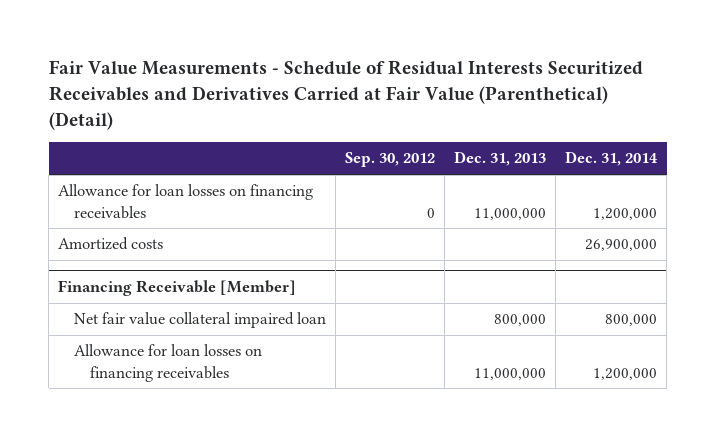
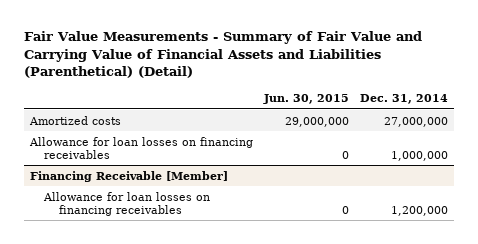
- Fair Value Measurements - Schedule of Residual Interests Securitized Receivables and Derivatives Carried at Fair Value (Parenthetical) (Detail)
+ Fair Value Measurements - Summary of Fair Value and Carrying Value of Financial Assets and Liabilities (Parenthetical) (Detail)
- | Sep. 30, 2012 | Dec. 31, 2013 | Dec. 31, 2014
+ | Jun. 30, 2015 | Dec. 31, 2014
- Allowance for loan losses on financing receivables | 0 | 11,000,000 | 1,200,000
- Amortized costs | | | 26,900,000
+ Amortized costs | 29,000,000 | 27,000,000
+ Allowance for loan losses on financing receivables | 0 | 1,000,000
@ Financing Receivable [Member]
- Net fair value collateral impaired loan | | 800,000 | 800,000

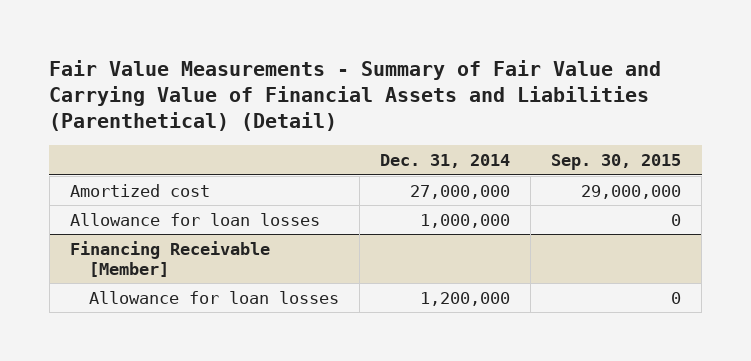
- | Jun. 30, 2015 | Dec. 31, 2014
+ | Dec. 31, 2014 | Sep. 30, 2015
- Amortized costs | 29,000,000 | 27,000,000
- Allowance for loan losses on financing receivables | 0 | 1,000,000
+ Amortized cost | 27,000,000 | 29,000,000
+ Allowance for loan losses | 1,000,000 | 0
@ Financing Receivable [Member]
- Allowance for loan losses on financing receivables | 0 | 1,200,000
+ Allowance for loan losses | 1,200,000 | 0

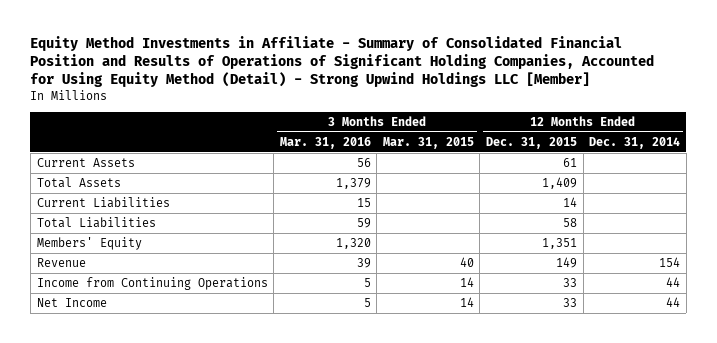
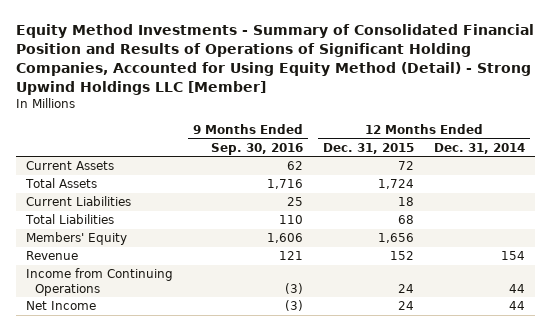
- Equity Method Investments in Affiliate - Summary of Consolidated Financial Position and Results of Operations of Significant Holding Companies, Accounted for Using Equity Method (Detail) - Strong Upwind Holdings LLC [Member]
+ Equity Method Investments - Summary of Consolidated Financial Position and Results of Operations of Significant Holding Companies, Accounted for Using Equity Method (Detail) - Strong Upwind Holdings LLC [Member]
- | 3 Months Ended Mar. 31, 2016 | 3 Months Ended Mar. 31, 2015 | 12 Months Ended Dec. 31, 2015 | 12 Months Ended Dec. 31, 2014
+ | 9 Months Ended Sep. 30, 2016 | 12 Months Ended Dec. 31, 2015 | 12 Months Ended Dec. 31, 2014
- Current Assets | 56 | | 61 |
- Total Assets | 1,379 | | 1,409 |
- Current Liabilities | 15 | | 14 |
- Total Liabilities | 59 | | 58 |
- Members' Equity | 1,320 | | 1,351 |
- Revenue | 39 | 40 | 149 | 154
- Income from Continuing Operations | 5 | 14 | 33 | 44
- Net Income | 5 | 14 | 33 | 44
+ Current Assets | 62 | 72 |
+ Total Assets | 1,716 | 1,724 |
+ Current Liabilities | 25 | 18 |
+ Total Liabilities | 110 | 68 |
+ Members' Equity | 1,606 | 1,656 |
+ Revenue | 121 | 152 | 154
+ Income from Continuing Operations | (3) | 24 | 44
+ Net Income | (3) | 24 | 44

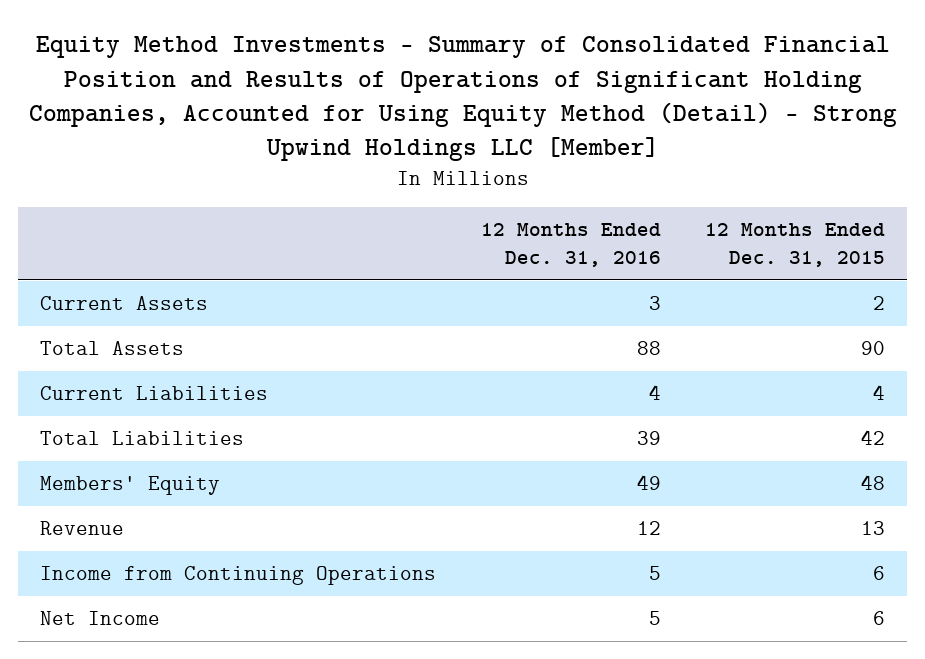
- | 9 Months Ended Sep. 30, 2016 | 12 Months Ended Dec. 31, 2015 | 12 Months Ended Dec. 31, 2014
+ | 12 Months Ended Dec. 31, 2016 | 12 Months Ended Dec. 31, 2015
- Current Assets | 62 | 72 |
- Total Assets | 1,716 | 1,724 |
- Current Liabilities | 25 | 18 |
- Total Liabilities | 110 | 68 |
- Members' Equity | 1,606 | 1,656 |
- Revenue | 121 | 152 | 154
- Income from Continuing Operations | (3) | 24 | 44
- Net Income | (3) | 24 | 44
+ Current Assets | 3 | 2
+ Total Assets | 88 | 90
+ Current Liabilities | 4 | 4
+ Total Liabilities | 39 | 42
+ Members' Equity | 49 | 48
+ Revenue | 12 | 13
+ Income from Continuing Operations | 5 | 6
+ Net Income | 5 | 6

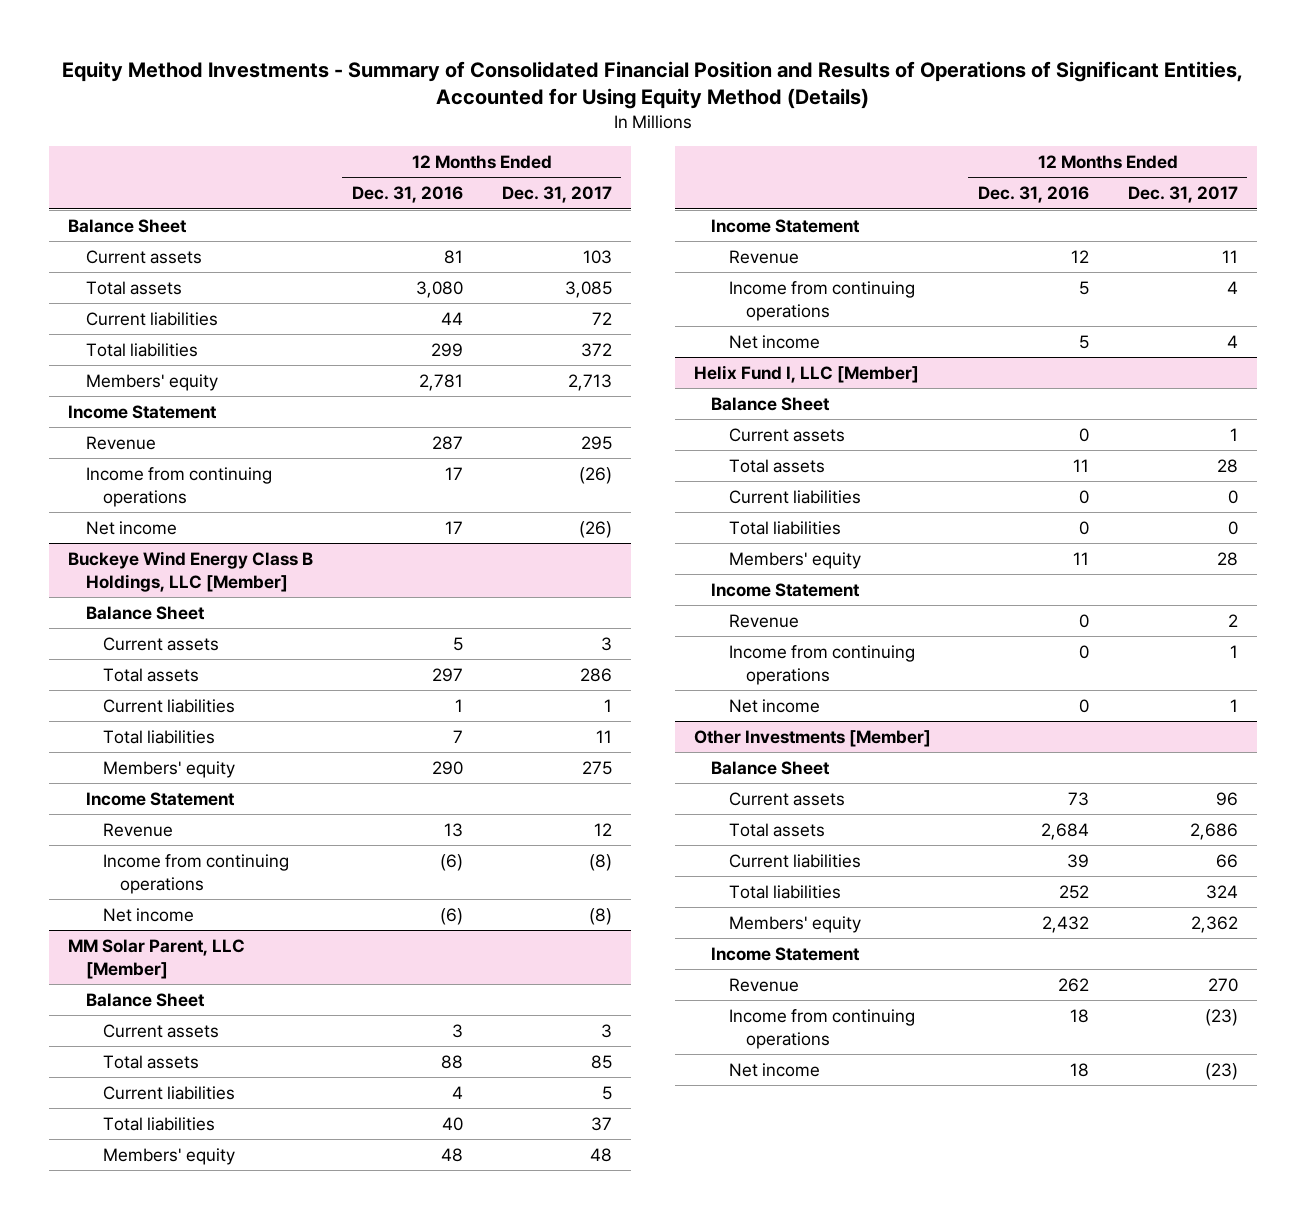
- Equity Method Investments - Summary of Consolidated Financial Position and Results of Operations of Significant Holding Companies, Accounted for Using Equity Method (Detail) - Strong Upwind Holdings LLC [Member]
+ Equity Method Investments - Summary of Consolidated Financial Position and Results of Operations of Significant Entities, Accounted for Using Equity Method (Details)
- | 12 Months Ended Dec. 31, 2016 | 12 Months Ended Dec. 31, 2015
+ | 12 Months Ended Dec. 31, 2016 | 12 Months Ended Dec. 31, 2017
- Current Assets | 3 | 2
- Total Assets | 88 | 90
- Current Liabilities | 4 | 4
- Total Liabilities | 39 | 42
- Members' Equity | 49 | 48
+ Balance Sheet
+ Current assets | 81 | 103
+ Total assets | 3,080 | 3,085
+ Current liabilities | 44 | 72
+ Total liabilities | 299 | 372
+ Members' equity | 2,781 | 2,713
+ Income Statement
+ Revenue | 287 | 295
+ Income from continuing operations | 17 | (26)
+ Net income | 17 | (26)
+ Buckeye Wind Energy Class B Holdings, LLC [Member]
+ Balance Sheet
+ Current assets | 5 | 3
+ Total assets | 297 | 286
+ Current liabilities | 1 | 1
+ Total liabilities | 7 | 11
+ Members' equity | 290 | 275
+ Income Statement
+ Revenue | 13 | 12
+ Income from continuing operations | (6) | (8)
+ Net income | (6) | (8)
+ MM Solar Parent, LLC [Member]
+ Balance Sheet
+ Current assets | 3 | 3
+ Total assets | 88 | 85
+ Current liabilities | 4 | 5
+ Total liabilities | 40 | 37
+ Members' equity | 48 | 48
+ Income Statement
- Income from Continuing Operations | 5 | 6
- Net Income | 5 | 6
+ Income from continuing operations | 5 | 4
+ Net income | 5 | 4
+ Helix Fund I, LLC [Member]
+ Balance Sheet
+ Current assets | 0 | 1
+ Total assets | 11 | 28
+ Current liabilities | 0 | 0
+ Total liabilities | 0 | 0
+ Members' equity | 11 | 28
+ Income Statement
+ Revenue | 0 | 2
+ Income from continuing operations | 0 | 1
+ Net income | 0 | 1
+ Other Investments [Member]
+ Balance Sheet
+ Current assets | 73 | 96
+ Total assets | 2,684 | 2,686
+ Current liabilities | 39 | 66
+ Total liabilities | 252 | 324
+ Members' equity | 2,432 | 2,362
+ Income Statement
+ Revenue | 262 | 270
+ Income from continuing operations | 18 | (23)
+ Net income | 18 | (23)

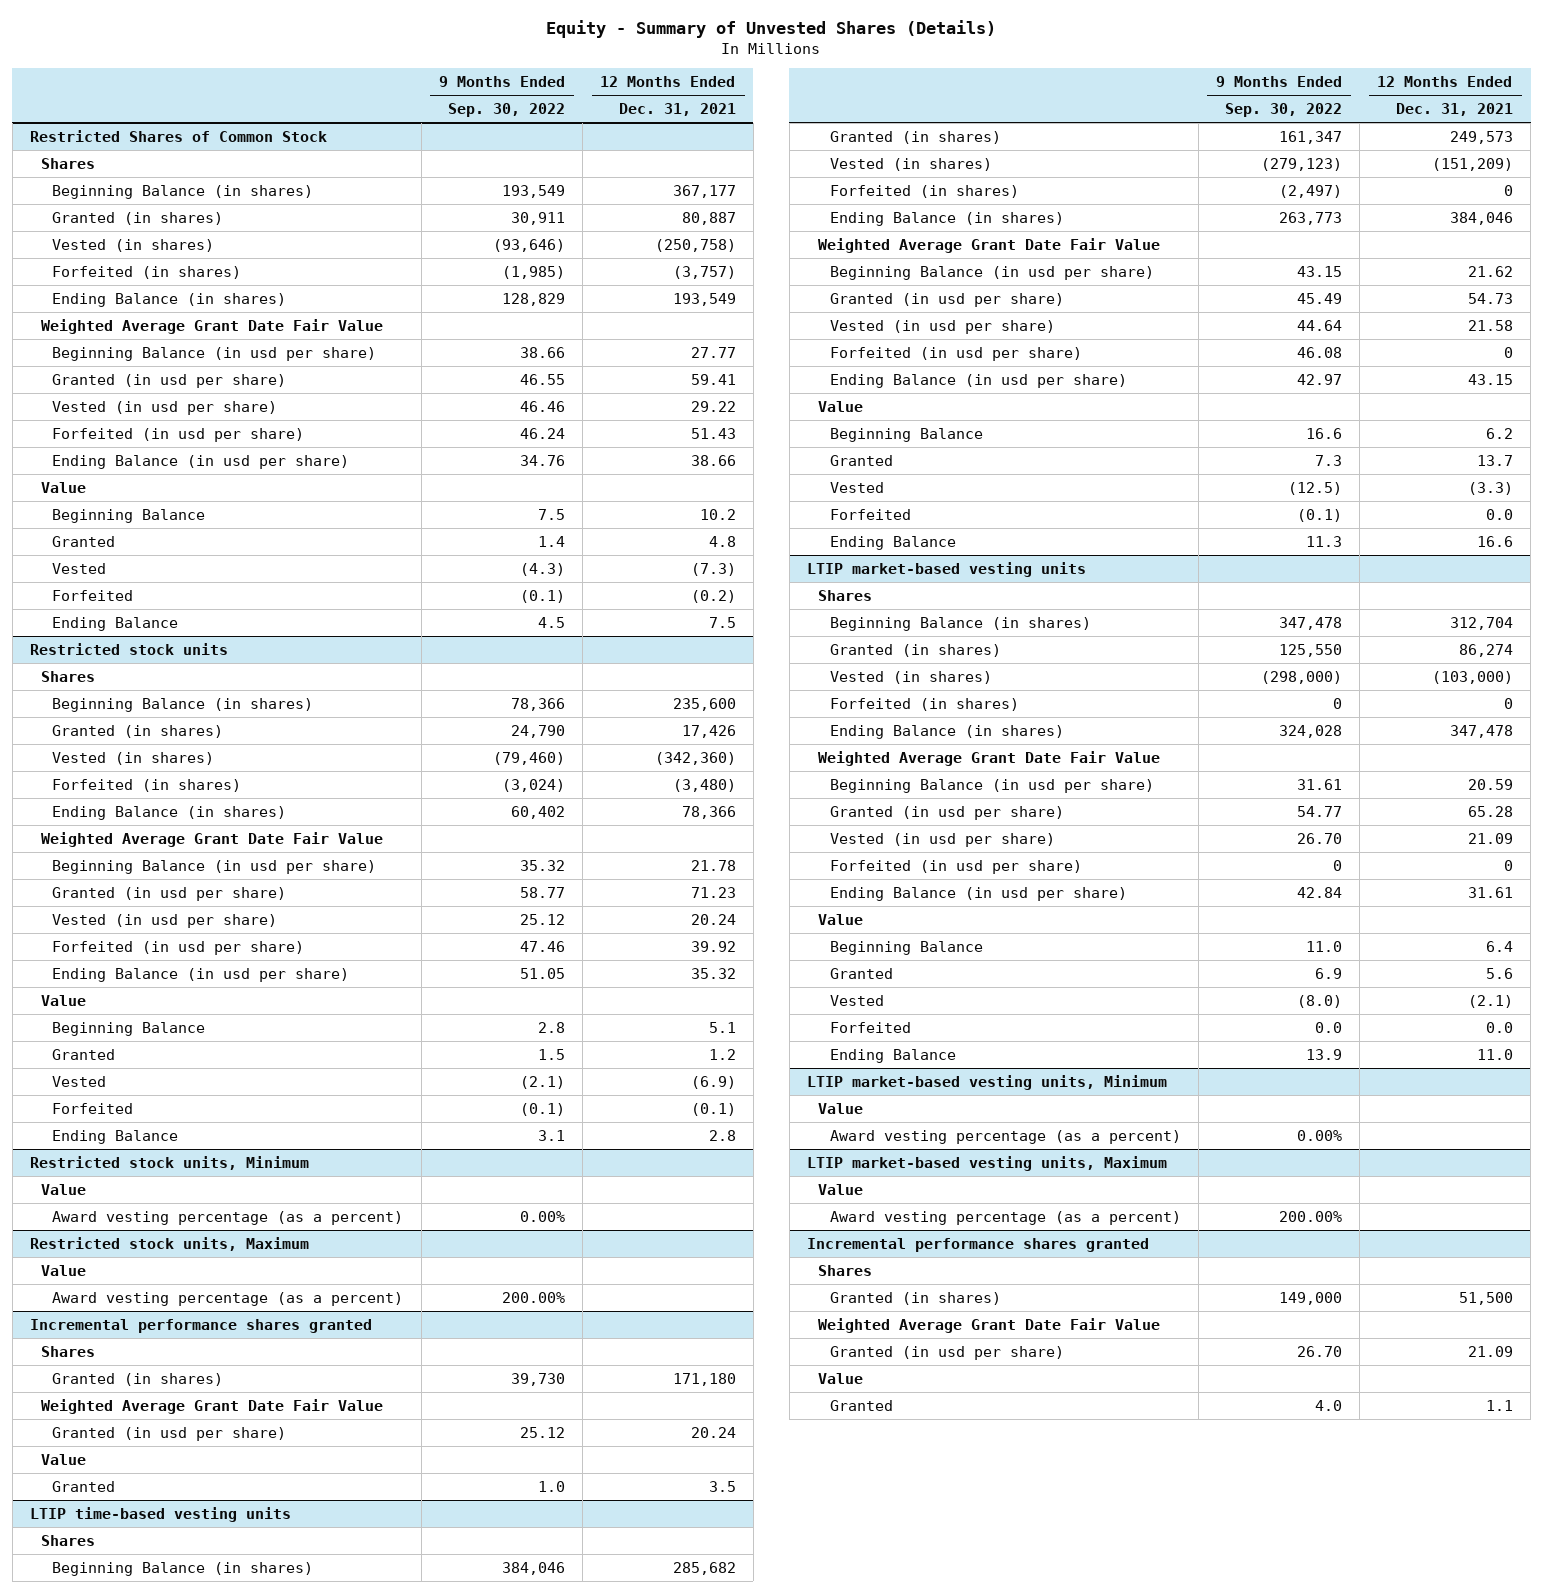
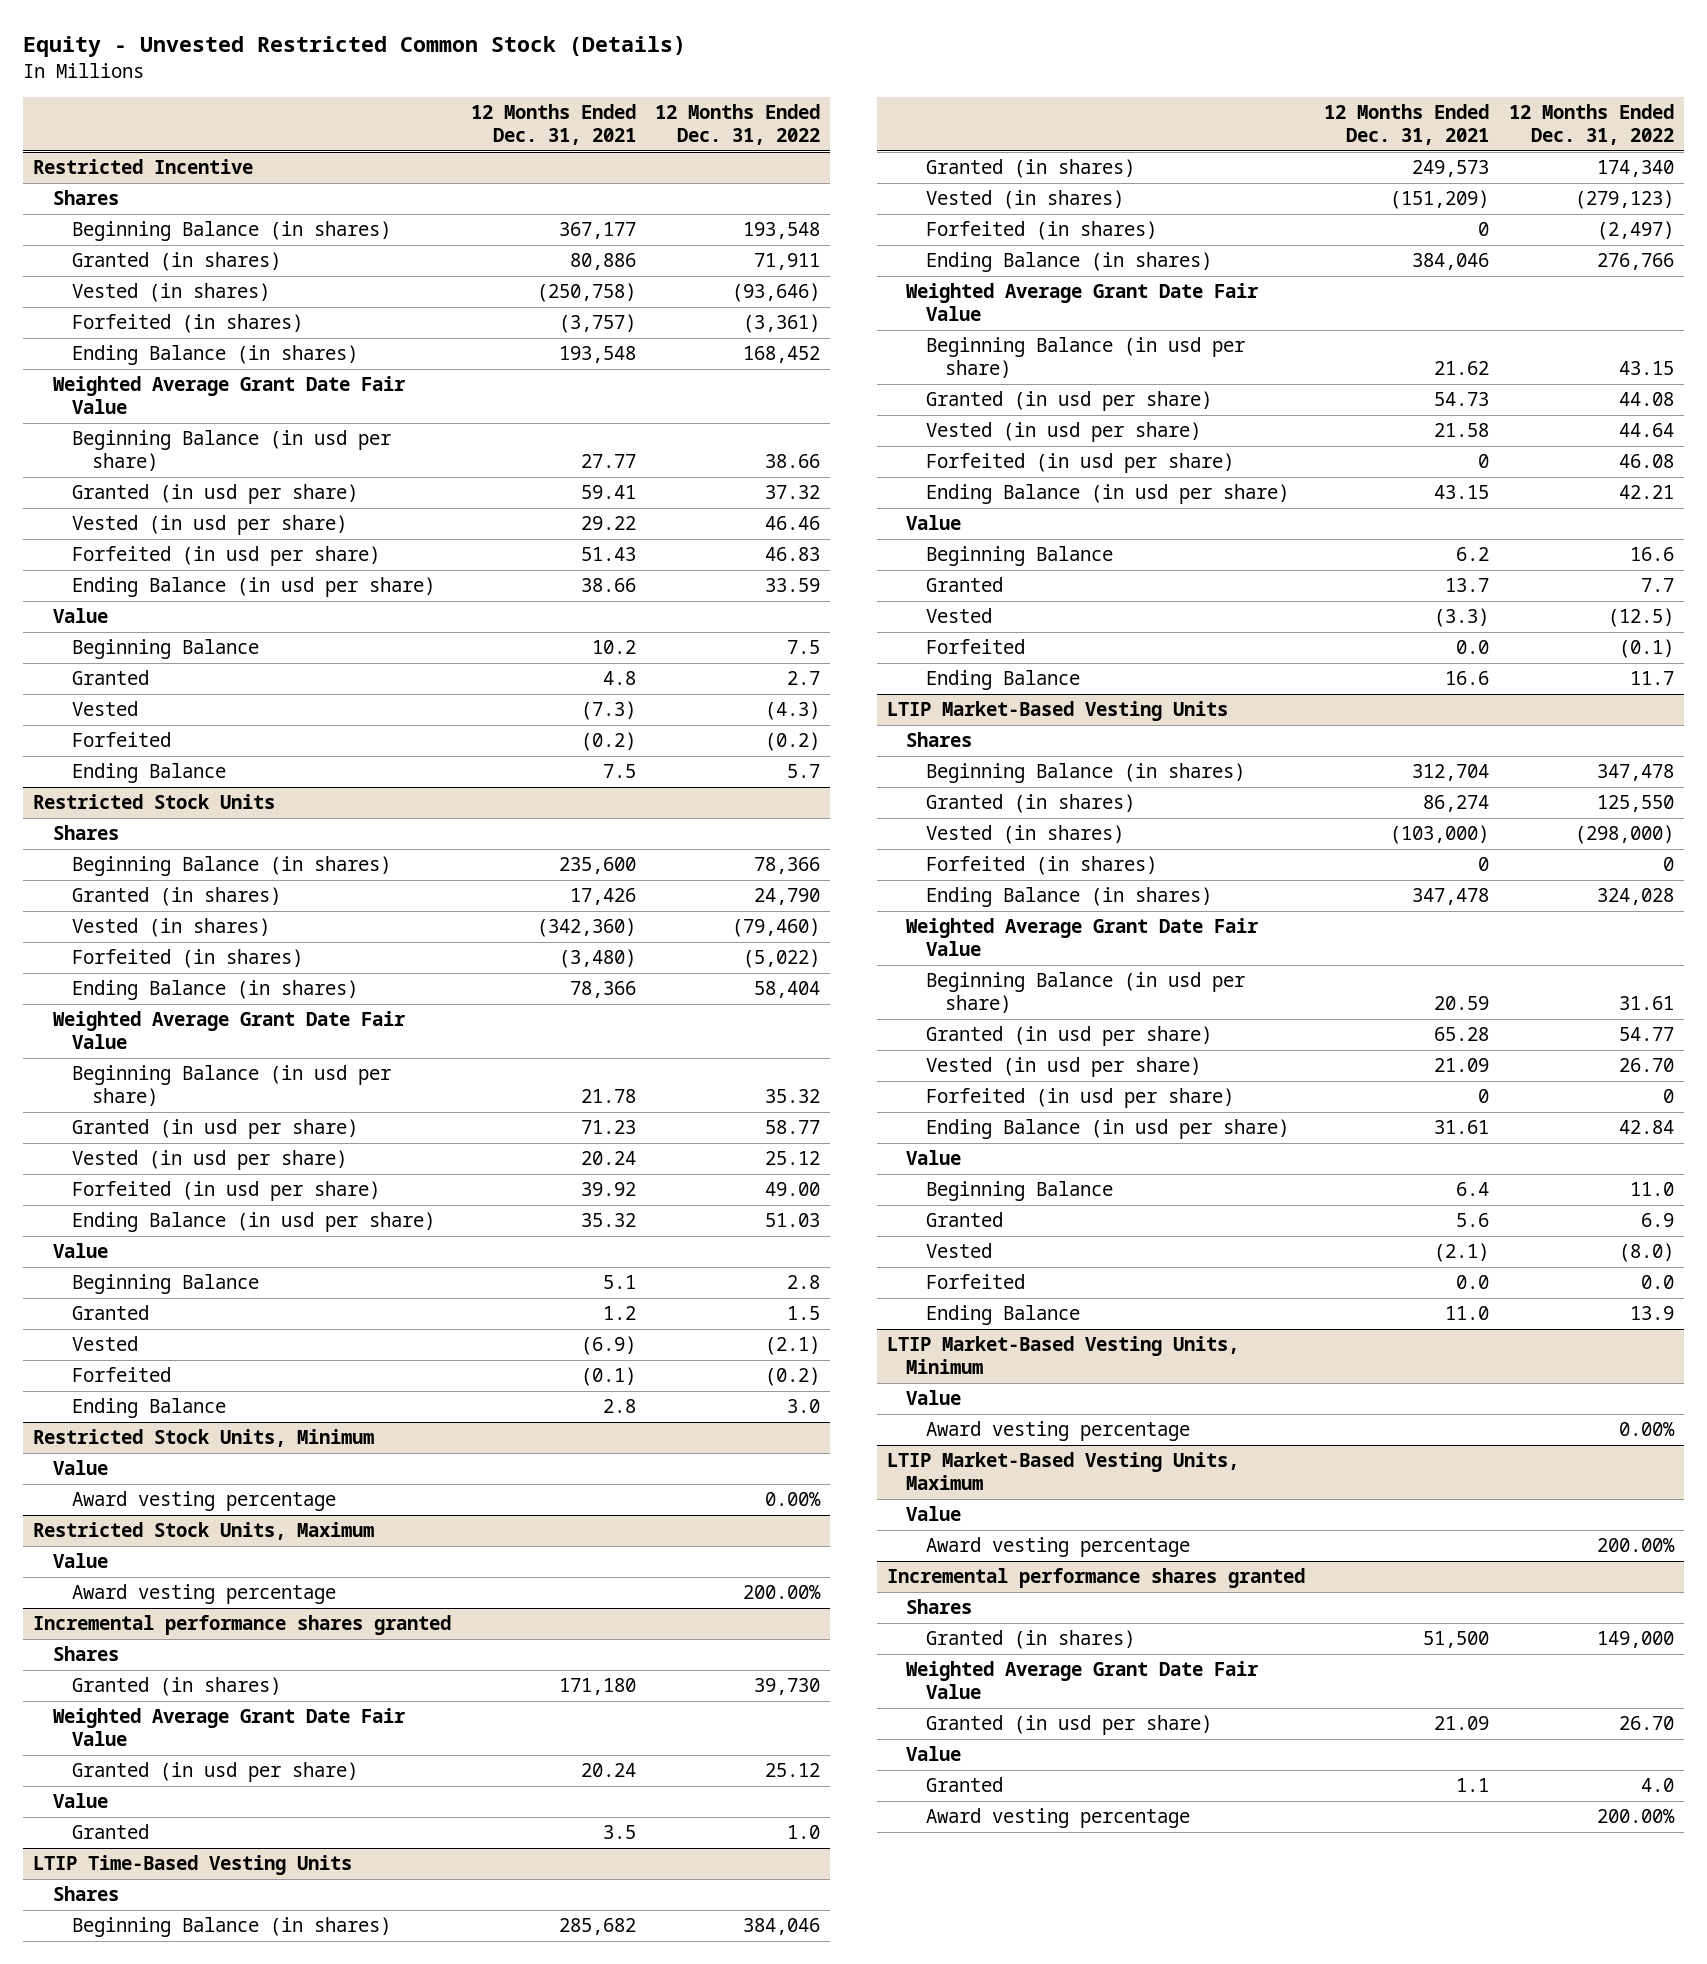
- Equity - Summary of Unvested Shares (Details)
+ Equity - Unvested Restricted Common Stock (Details)
- | 9 Months Ended Sep. 30, 2022 | 12 Months Ended Dec. 31, 2021
+ | 12 Months Ended Dec. 31, 2021 | 12 Months Ended Dec. 31, 2022
- Restricted Shares of Common Stock
+ Restricted Incentive
- Granted (in shares) | 30,911 | 80,887
+ Granted (in shares) | 80,886 | 71,911
- Ending Balance (in shares) | 128,829 | 193,549
+ Ending Balance (in shares) | 193,548 | 168,452
- Restricted stock units
+ Restricted Stock Units
- Restricted stock units, Minimum
+ Restricted Stock Units, Minimum
- Award vesting percentage (as a percent) | 0.00% |
- Restricted stock units, Maximum
+ Award vesting percentage | | 0.00%
+ Restricted Stock Units, Maximum
- Award vesting percentage (as a percent) | 200.00% |
+ Award vesting percentage | | 200.00%
- LTIP time-based vesting units
+ LTIP Time-Based Vesting Units
- LTIP market-based vesting units
+ LTIP Market-Based Vesting Units
- LTIP market-based vesting units, Minimum
+ LTIP Market-Based Vesting Units, Minimum
- Award vesting percentage (as a percent) | 0.00% |
- LTIP market-based vesting units, Maximum
+ Award vesting percentage | | 0.00%
+ LTIP Market-Based Vesting Units, Maximum
- Award vesting percentage (as a percent) | 200.00% |
+ Award vesting percentage | | 200.00%
@ Incremental performance shares granted
+ Award vesting percentage | | 200.00%

